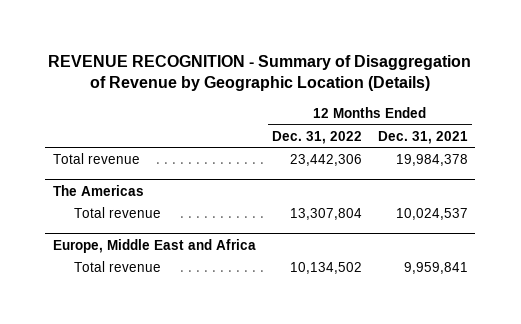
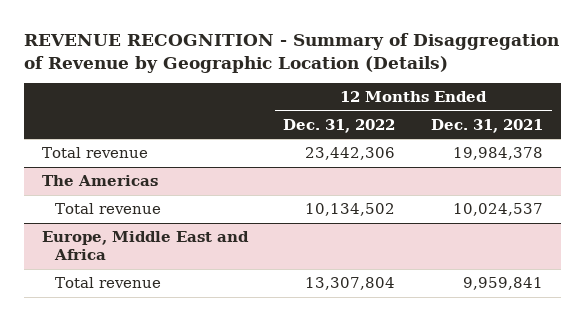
@ The Americas
- Total revenue | 13,307,804 | 10,024,537
+ Total revenue | 10,134,502 | 10,024,537
@ Europe, Middle East and Africa
- Total revenue | 10,134,502 | 9,959,841
+ Total revenue | 13,307,804 | 9,959,841

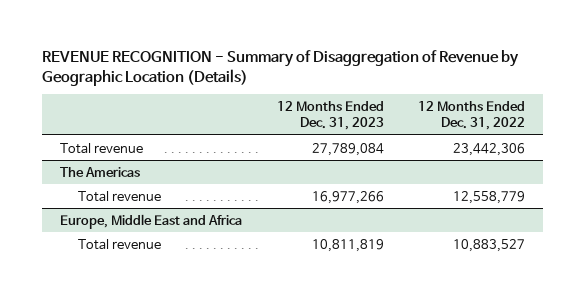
- | 12 Months Ended Dec. 31, 2022 | 12 Months Ended Dec. 31, 2021
+ | 12 Months Ended Dec. 31, 2023 | 12 Months Ended Dec. 31, 2022
@ The Americas
- Total revenue | 10,134,502 | 10,024,537
+ Total revenue | 16,977,266 | 12,558,779
@ Europe, Middle East and Africa
- Total revenue | 13,307,804 | 9,959,841
+ Total revenue | 10,811,819 | 10,883,527

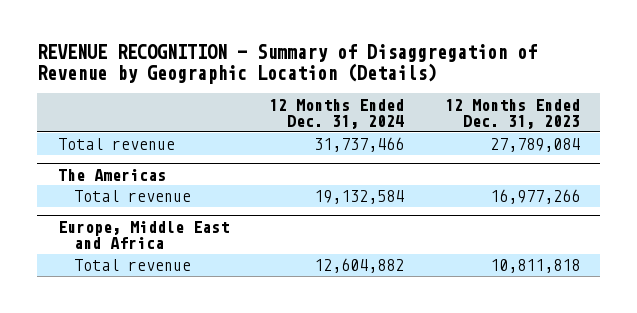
- | 12 Months Ended Dec. 31, 2023 | 12 Months Ended Dec. 31, 2022
+ | 12 Months Ended Dec. 31, 2024 | 12 Months Ended Dec. 31, 2023
@ Europe, Middle East and Africa
- Total revenue | 10,811,819 | 10,883,527
+ Total revenue | 12,604,882 | 10,811,818

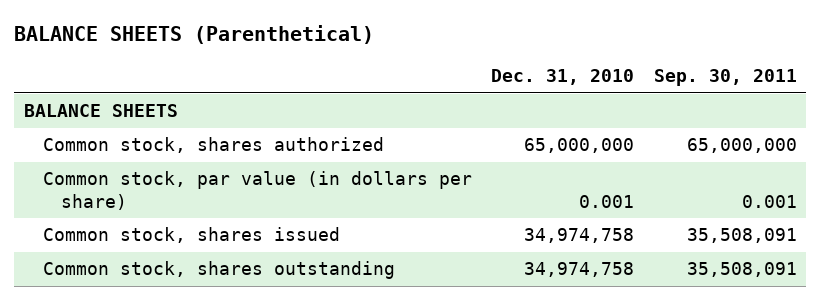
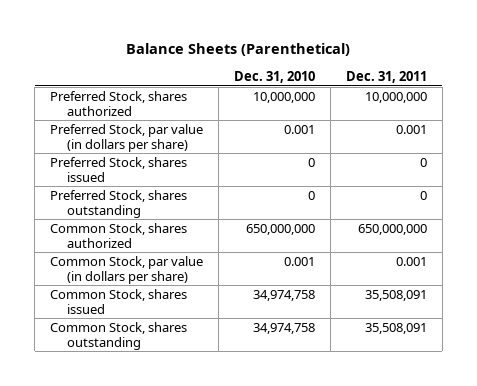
- BALANCE SHEETS (Parenthetical)
+ Balance Sheets (Parenthetical)
- | Dec. 31, 2010 | Sep. 30, 2011
+ | Dec. 31, 2010 | Dec. 31, 2011
- BALANCE SHEETS
- Common stock, shares authorized | 65,000,000 | 65,000,000
- Common stock, par value (in dollars per share) | 0.001 | 0.001
- Common stock, shares issued | 34,974,758 | 35,508,091
- Common stock, shares outstanding | 34,974,758 | 35,508,091
+ Preferred Stock, shares authorized | 10,000,000 | 10,000,000
+ Preferred Stock, par value (in dollars per share) | 0.001 | 0.001
+ Preferred Stock, shares issued | 0 | 0
+ Preferred Stock, shares outstanding | 0 | 0
+ Common Stock, shares authorized | 650,000,000 | 650,000,000
+ Common Stock, par value (in dollars per share) | 0.001 | 0.001
+ Common Stock, shares issued | 34,974,758 | 35,508,091
+ Common Stock, shares outstanding | 34,974,758 | 35,508,091

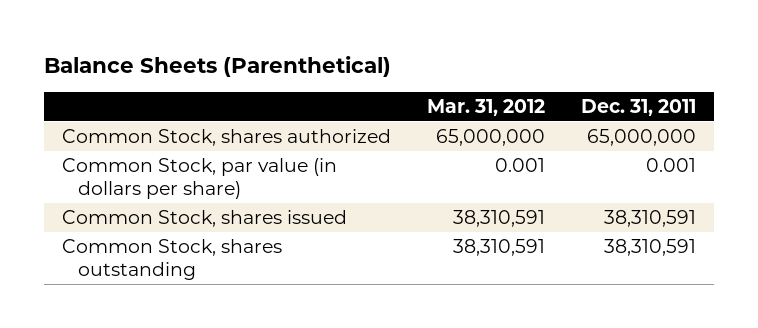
- | Dec. 31, 2010 | Dec. 31, 2011
+ | Mar. 31, 2012 | Dec. 31, 2011
- Preferred Stock, shares authorized | 10,000,000 | 10,000,000
- Preferred Stock, par value (in dollars per share) | 0.001 | 0.001
- Preferred Stock, shares issued | 0 | 0
- Preferred Stock, shares outstanding | 0 | 0
- Common Stock, shares authorized | 650,000,000 | 650,000,000
+ Common Stock, shares authorized | 65,000,000 | 65,000,000
- Common Stock, shares issued | 34,974,758 | 35,508,091
- Common Stock, shares outstanding | 34,974,758 | 35,508,091
+ Common Stock, shares issued | 38,310,591 | 38,310,591
+ Common Stock, shares outstanding | 38,310,591 | 38,310,591

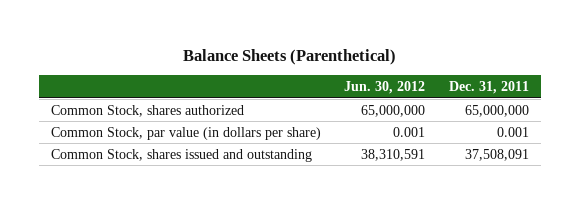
- | Mar. 31, 2012 | Dec. 31, 2011
+ | Jun. 30, 2012 | Dec. 31, 2011
- Common Stock, shares issued | 38,310,591 | 38,310,591
- Common Stock, shares outstanding | 38,310,591 | 38,310,591
+ Common Stock, shares issued and outstanding | 38,310,591 | 37,508,091

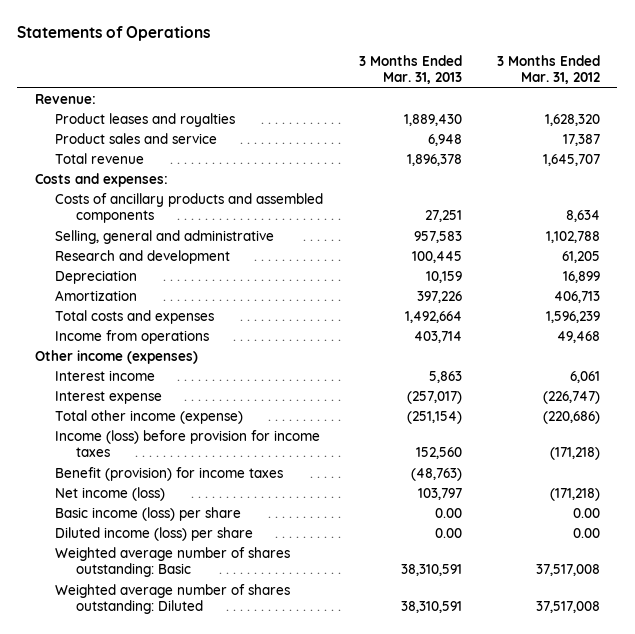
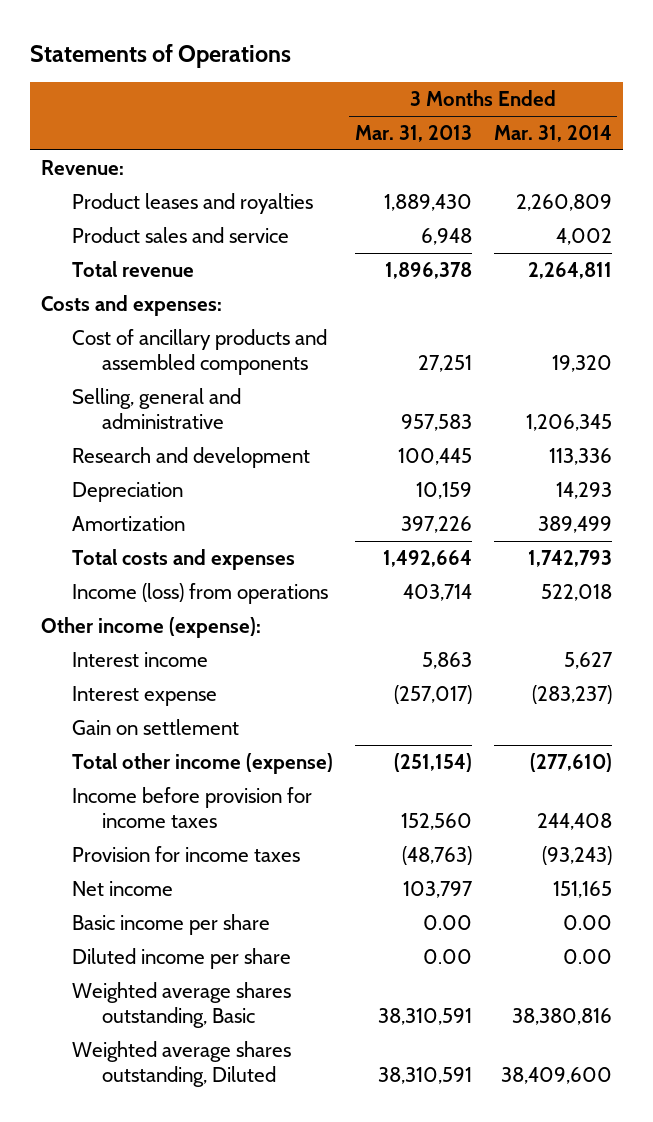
- | 3 Months Ended Mar. 31, 2013 | 3 Months Ended Mar. 31, 2012
+ | 3 Months Ended Mar. 31, 2013 | 3 Months Ended Mar. 31, 2014
- Costs of ancillary products and assembled components | 27,251 | 8,634
+ Cost of ancillary products and assembled components | 27,251 | 19,320
- Income from operations | 403,714 | 49,468
- Other income (expenses)
+ Income (loss) from operations | 403,714 | 522,018
+ Other income (expense):
+ Gain on settlement
- Income (loss) before provision for income taxes | 152,560 | (171,218)
- Benefit (provision) for income taxes | (48,763) |
- Net income (loss) | 103,797 | (171,218)
- Basic income (loss) per share | 0.00 | 0.00
- Diluted income (loss) per share | 0.00 | 0.00
- Weighted average number of shares outstanding: Basic | 38,310,591 | 37,517,008
- Weighted average number of shares outstanding: Diluted | 38,310,591 | 37,517,008
+ Income before provision for income taxes | 152,560 | 244,408
+ Provision for income taxes | (48,763) | (93,243)
+ Net income | 103,797 | 151,165
+ Basic income per share | 0.00 | 0.00
+ Diluted income per share | 0.00 | 0.00
+ Weighted average shares outstanding, Basic | 38,310,591 | 38,380,816
+ Weighted average shares outstanding, Diluted | 38,310,591 | 38,409,600

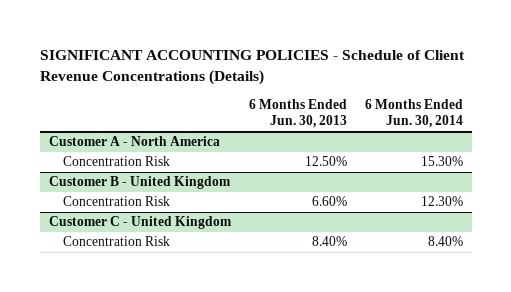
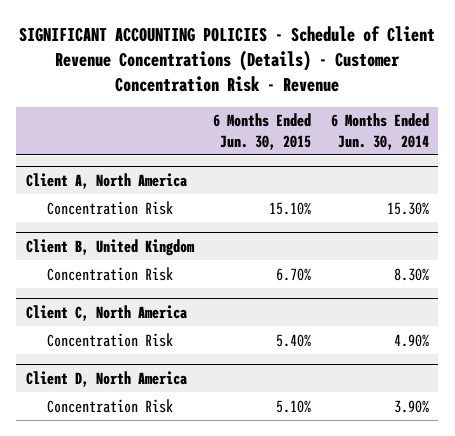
- SIGNIFICANT ACCOUNTING POLICIES - Schedule of Client Revenue Concentrations (Details)
+ SIGNIFICANT ACCOUNTING POLICIES - Schedule of Client Revenue Concentrations (Details) - Customer Concentration Risk - Revenue
- | 6 Months Ended Jun. 30, 2013 | 6 Months Ended Jun. 30, 2014
+ | 6 Months Ended Jun. 30, 2015 | 6 Months Ended Jun. 30, 2014
- Customer A - North America
+ Client A, North America
- Customer B - United Kingdom
- Concentration Risk | 6.60% | 12.30%
- Customer C - United Kingdom
- Concentration Risk | 8.40% | 8.40%
+ Client B, United Kingdom
+ Concentration Risk | 6.70% | 8.30%
+ Client C, North America
+ Concentration Risk | 5.40% | 4.90%
+ Client D, North America
+ Concentration Risk | 5.10% | 3.90%

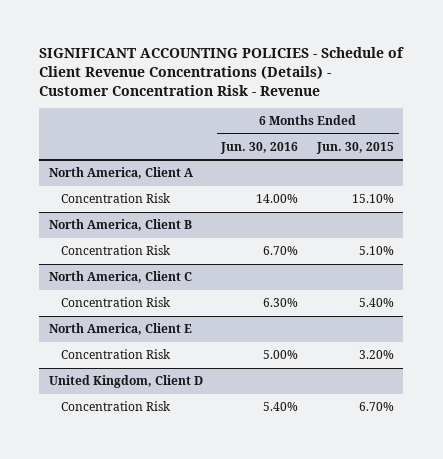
- | 6 Months Ended Jun. 30, 2015 | 6 Months Ended Jun. 30, 2014
+ | 6 Months Ended Jun. 30, 2016 | 6 Months Ended Jun. 30, 2015
- Client A, North America
+ North America, Client A
- Client B, United Kingdom
- Concentration Risk | 6.70% | 8.30%
- Client C, North America
- Concentration Risk | 5.40% | 4.90%
- Client D, North America
+ North America, Client B
+ North America, Client C
+ Concentration Risk | 6.30% | 5.40%
+ North America, Client E
+ Concentration Risk | 5.00% | 3.20%
+ United Kingdom, Client D
+ Concentration Risk | 5.40% | 6.70%

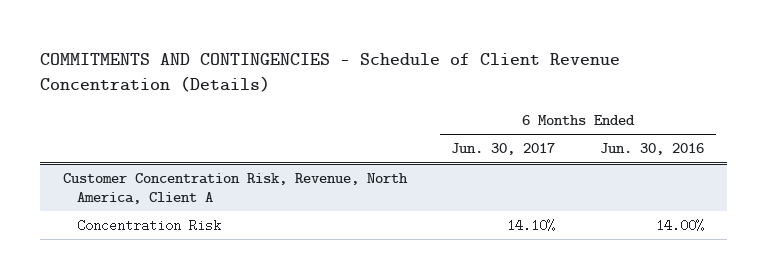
- SIGNIFICANT ACCOUNTING POLICIES - Schedule of Client Revenue Concentrations (Details) - Customer Concentration Risk - Revenue
+ COMMITMENTS AND CONTINGENCIES - Schedule of Client Revenue Concentration (Details)
- | 6 Months Ended Jun. 30, 2016 | 6 Months Ended Jun. 30, 2015
+ | 6 Months Ended Jun. 30, 2017 | 6 Months Ended Jun. 30, 2016
- North America, Client A
+ Customer Concentration Risk, Revenue, North America, Client A
- North America, Client B
- Concentration Risk | 6.70% | 5.10%
- North America, Client C
- Concentration Risk | 6.30% | 5.40%
- North America, Client E
- Concentration Risk | 5.00% | 3.20%
- United Kingdom, Client D
- Concentration Risk | 5.40% | 6.70%

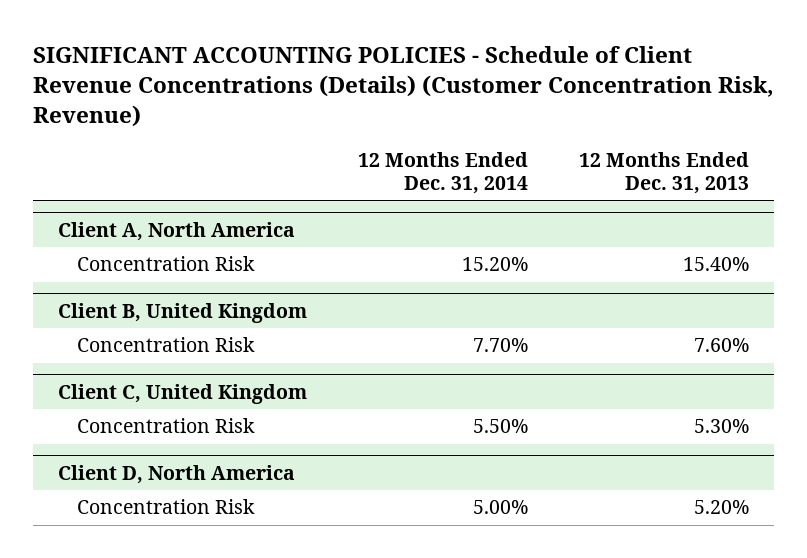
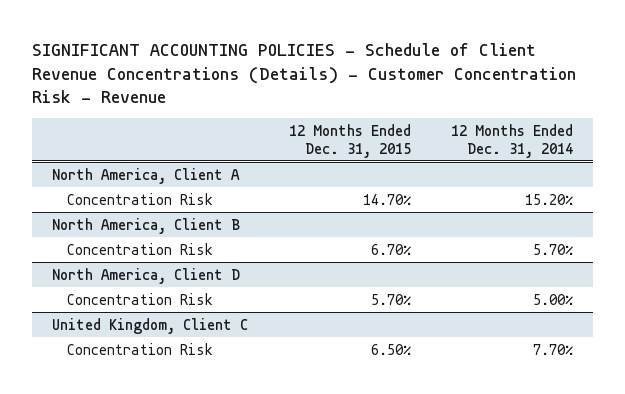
- SIGNIFICANT ACCOUNTING POLICIES - Schedule of Client Revenue Concentrations (Details) (Customer Concentration Risk, Revenue)
+ SIGNIFICANT ACCOUNTING POLICIES - Schedule of Client Revenue Concentrations (Details) - Customer Concentration Risk - Revenue
- | 12 Months Ended Dec. 31, 2014 | 12 Months Ended Dec. 31, 2013
+ | 12 Months Ended Dec. 31, 2015 | 12 Months Ended Dec. 31, 2014
- Client A, North America
+ North America, Client A
- Client B, United Kingdom
- Concentration Risk | 7.70% | 7.60%
- Client C, United Kingdom
- Concentration Risk | 5.50% | 5.30%
- Client D, North America
+ North America, Client B
+ Concentration Risk | 6.70% | 5.70%
+ North America, Client D
+ United Kingdom, Client C
+ Concentration Risk | 6.50% | 7.70%

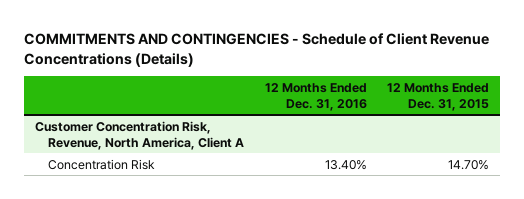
- SIGNIFICANT ACCOUNTING POLICIES - Schedule of Client Revenue Concentrations (Details) - Customer Concentration Risk - Revenue
+ COMMITMENTS AND CONTINGENCIES - Schedule of Client Revenue Concentrations (Details)
- | 12 Months Ended Dec. 31, 2015 | 12 Months Ended Dec. 31, 2014
+ | 12 Months Ended Dec. 31, 2016 | 12 Months Ended Dec. 31, 2015
- North America, Client A
+ Customer Concentration Risk, Revenue, North America, Client A
- North America, Client B
- Concentration Risk | 6.70% | 5.70%
- North America, Client D
- Concentration Risk | 5.70% | 5.00%
- United Kingdom, Client C
- Concentration Risk | 6.50% | 7.70%

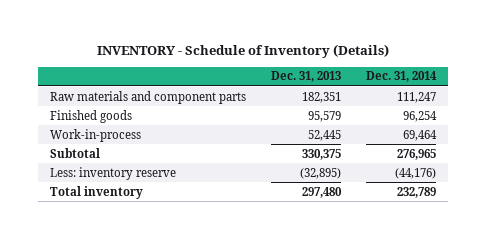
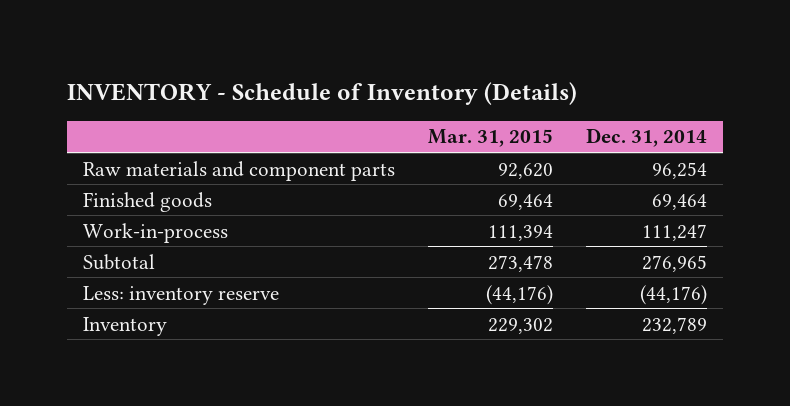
- | Dec. 31, 2013 | Dec. 31, 2014
+ | Mar. 31, 2015 | Dec. 31, 2014
- Raw materials and component parts | 182,351 | 111,247
- Finished goods | 95,579 | 96,254
- Work-in-process | 52,445 | 69,464
+ Raw materials and component parts | 92,620 | 96,254
+ Finished goods | 69,464 | 69,464
+ Work-in-process | 111,394 | 111,247
- Total inventory | 297,480 | 232,789
+ Inventory | 229,302 | 232,789

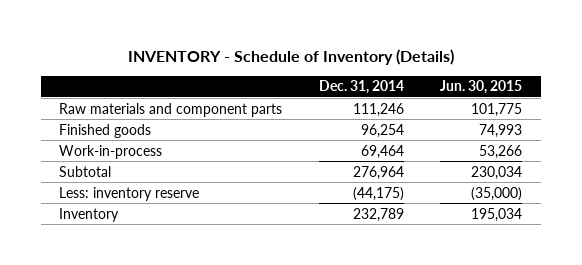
- | Mar. 31, 2015 | Dec. 31, 2014
+ | Dec. 31, 2014 | Jun. 30, 2015
- Raw materials and component parts | 92,620 | 96,254
- Finished goods | 69,464 | 69,464
- Work-in-process | 111,394 | 111,247
- Subtotal | 273,478 | 276,965
- Less: inventory reserve | (44,176) | (44,176)
+ Raw materials and component parts | 111,246 | 101,775
+ Finished goods | 96,254 | 74,993
+ Work-in-process | 69,464 | 53,266
+ Subtotal | 276,964 | 230,034
+ Less: inventory reserve | (44,175) | (35,000)

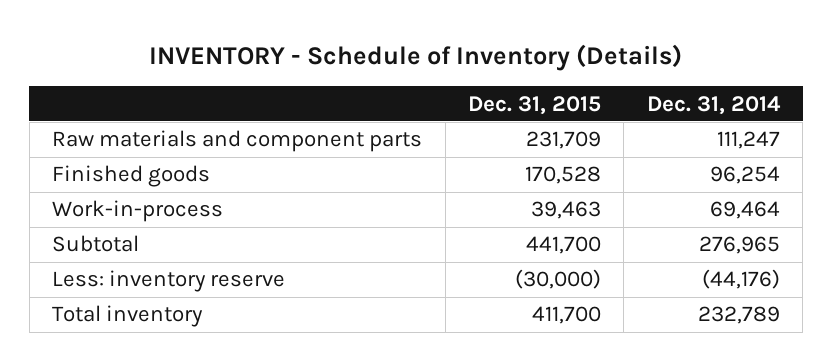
- | Dec. 31, 2014 | Jun. 30, 2015
+ | Dec. 31, 2015 | Dec. 31, 2014
- Raw materials and component parts | 111,246 | 101,775
+ Raw materials and component parts | 231,709 | 111,247
- Subtotal | 276,964 | 230,034
- Less: inventory reserve | (44,175) | (35,000)
- Inventory | 232,789 | 195,034
+ Subtotal | 441,700 | 276,965
+ Less: inventory reserve | (30,000) | (44,176)
+ Total inventory | 411,700 | 232,789

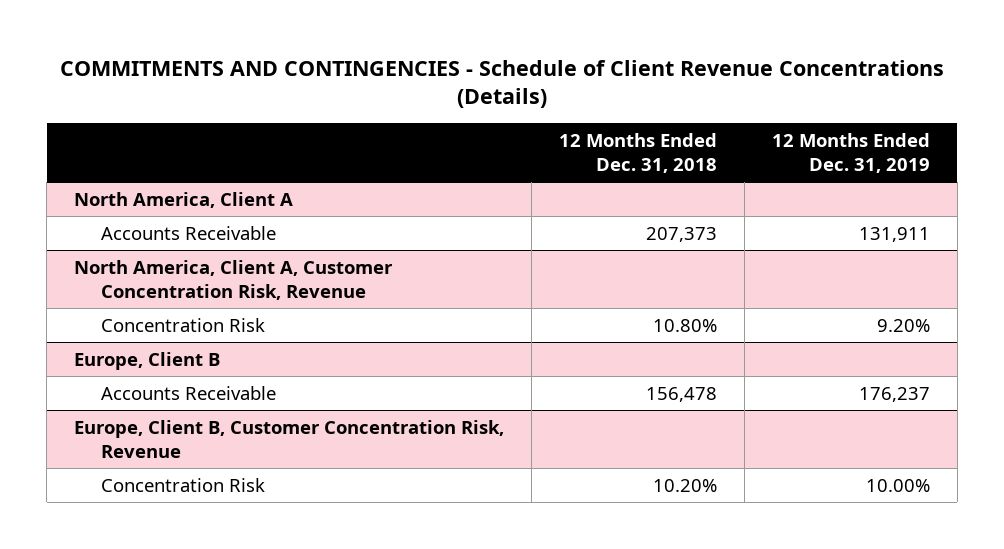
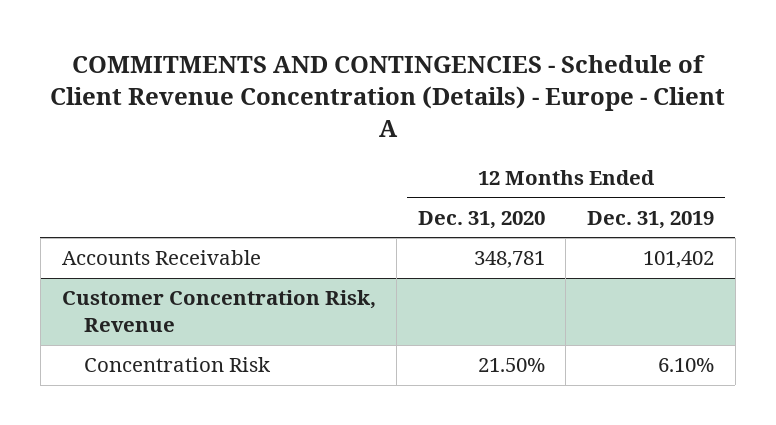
- COMMITMENTS AND CONTINGENCIES - Schedule of Client Revenue Concentrations (Details)
+ COMMITMENTS AND CONTINGENCIES - Schedule of Client Revenue Concentration (Details) - Europe - Client A
- | 12 Months Ended Dec. 31, 2018 | 12 Months Ended Dec. 31, 2019
+ | 12 Months Ended Dec. 31, 2020 | 12 Months Ended Dec. 31, 2019
- North America, Client A
- Accounts Receivable | 207,373 | 131,911
- North America, Client A, Customer Concentration Risk, Revenue
- Concentration Risk | 10.80% | 9.20%
- Europe, Client B
- Accounts Receivable | 156,478 | 176,237
- Europe, Client B, Customer Concentration Risk, Revenue
- Concentration Risk | 10.20% | 10.00%
+ Accounts Receivable | 348,781 | 101,402
+ Customer Concentration Risk, Revenue
+ Concentration Risk | 21.50% | 6.10%

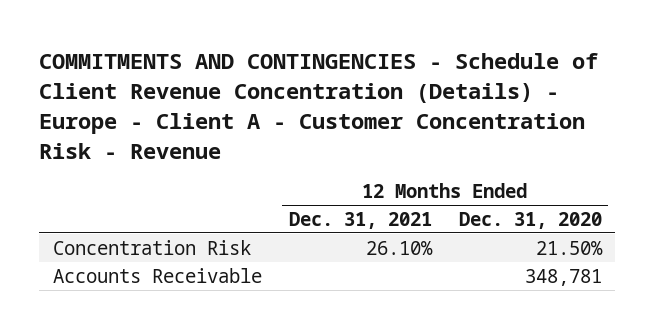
- COMMITMENTS AND CONTINGENCIES - Schedule of Client Revenue Concentration (Details) - Europe - Client A
+ COMMITMENTS AND CONTINGENCIES - Schedule of Client Revenue Concentration (Details) - Europe - Client A - Customer Concentration Risk - Revenue
- | 12 Months Ended Dec. 31, 2020 | 12 Months Ended Dec. 31, 2019
+ | 12 Months Ended Dec. 31, 2021 | 12 Months Ended Dec. 31, 2020
- Customer Concentration Risk, Revenue
moved down: Accounts Receivable | | 348,781

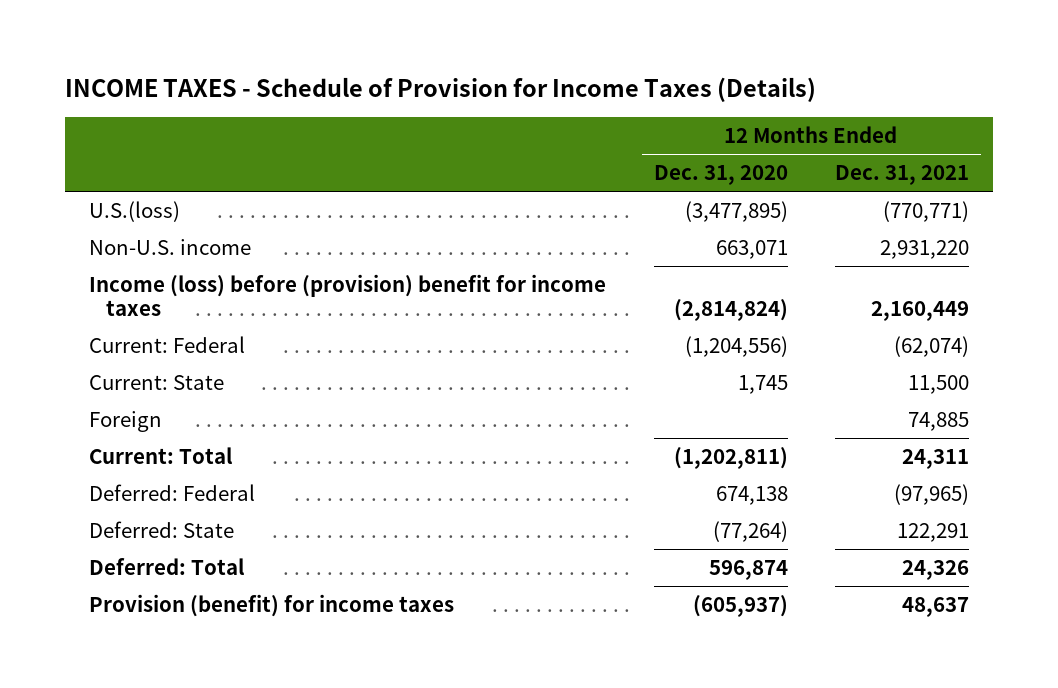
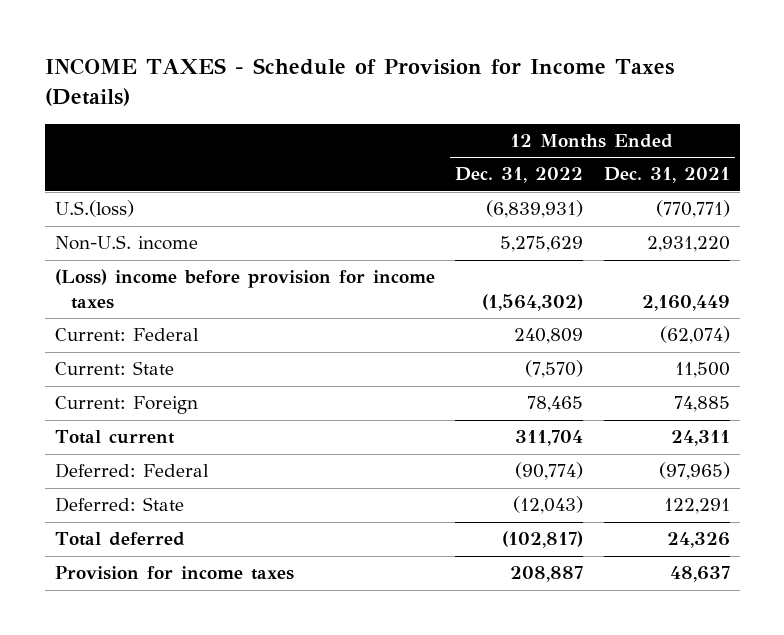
- | 12 Months Ended Dec. 31, 2020 | 12 Months Ended Dec. 31, 2021
+ | 12 Months Ended Dec. 31, 2022 | 12 Months Ended Dec. 31, 2021
- Income (loss) before (provision) benefit for income taxes | (2,814,824) | 2,160,449
+ (Loss) income before provision for income taxes | (1,564,302) | 2,160,449
- Foreign | | 74,885
- Current: Total | (1,202,811) | 24,311
+ Current: Foreign | 78,465 | 74,885
+ Total current | 311,704 | 24,311
- Deferred: Total | 596,874 | 24,326
- Provision (benefit) for income taxes | (605,937) | 48,637
+ Total deferred | (102,817) | 24,326
+ Provision for income taxes | 208,887 | 48,637

